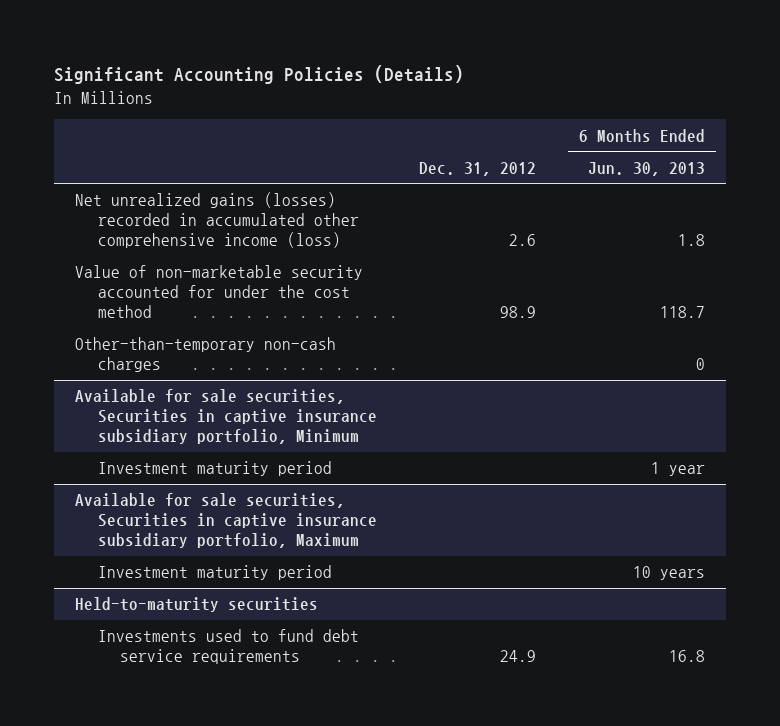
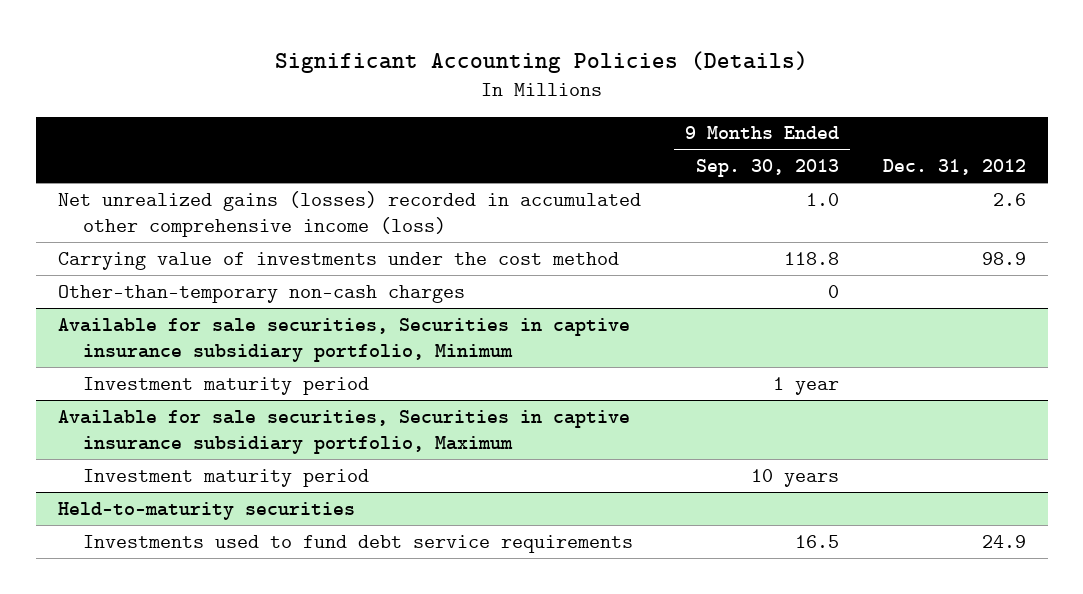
- | Dec. 31, 2012 | 6 Months Ended Jun. 30, 2013
+ | 9 Months Ended Sep. 30, 2013 | Dec. 31, 2012
- Value of non-marketable security accounted for under the cost method | 98.9 | 118.7
+ Carrying value of investments under the cost method | 118.8 | 98.9

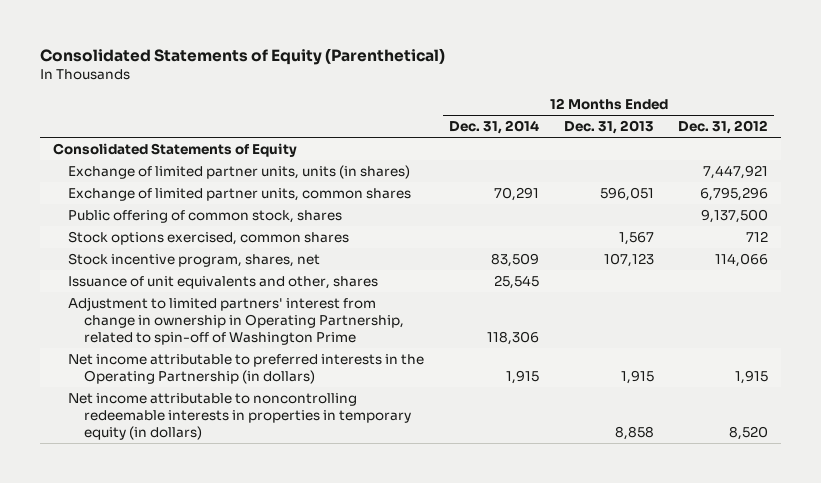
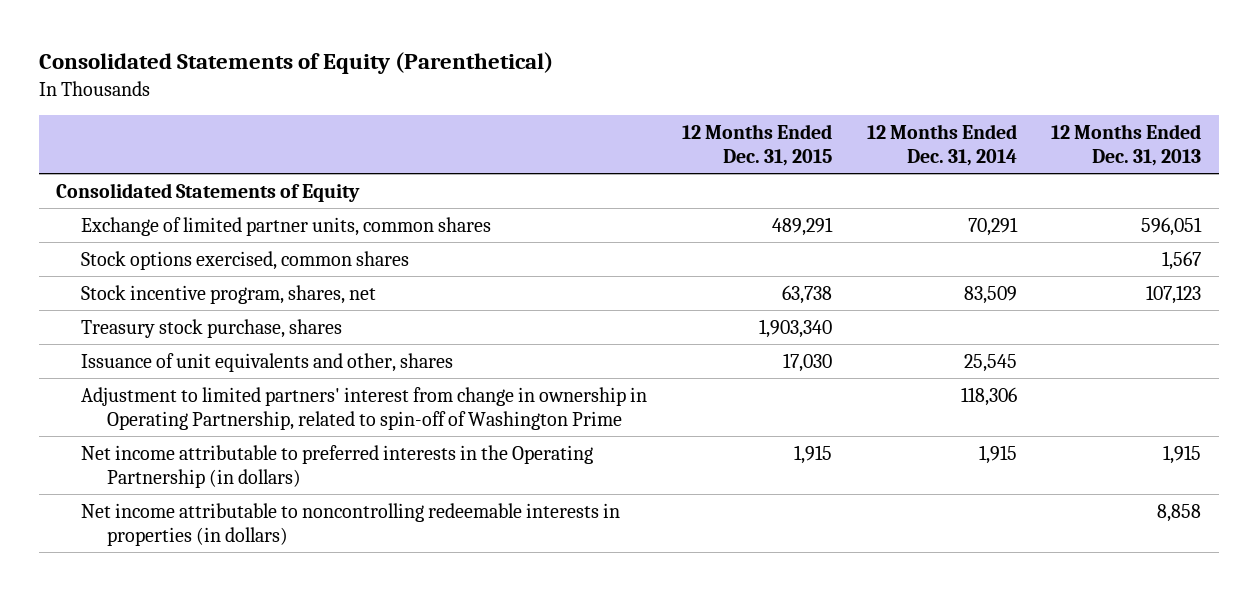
- | 12 Months Ended Dec. 31, 2014 | 12 Months Ended Dec. 31, 2013 | 12 Months Ended Dec. 31, 2012
+ | 12 Months Ended Dec. 31, 2015 | 12 Months Ended Dec. 31, 2014 | 12 Months Ended Dec. 31, 2013
- Exchange of limited partner units, units (in shares) | | | 7,447,921
- Public offering of common stock, shares | | | 9,137,500
+ Treasury stock purchase, shares | 1,903,340 | |
- Net income attributable to noncontrolling redeemable interests in properties in temporary equity (in dollars) | | 8,858 | 8,520
+ Net income attributable to noncontrolling redeemable interests in properties (in dollars) | | | 8,858

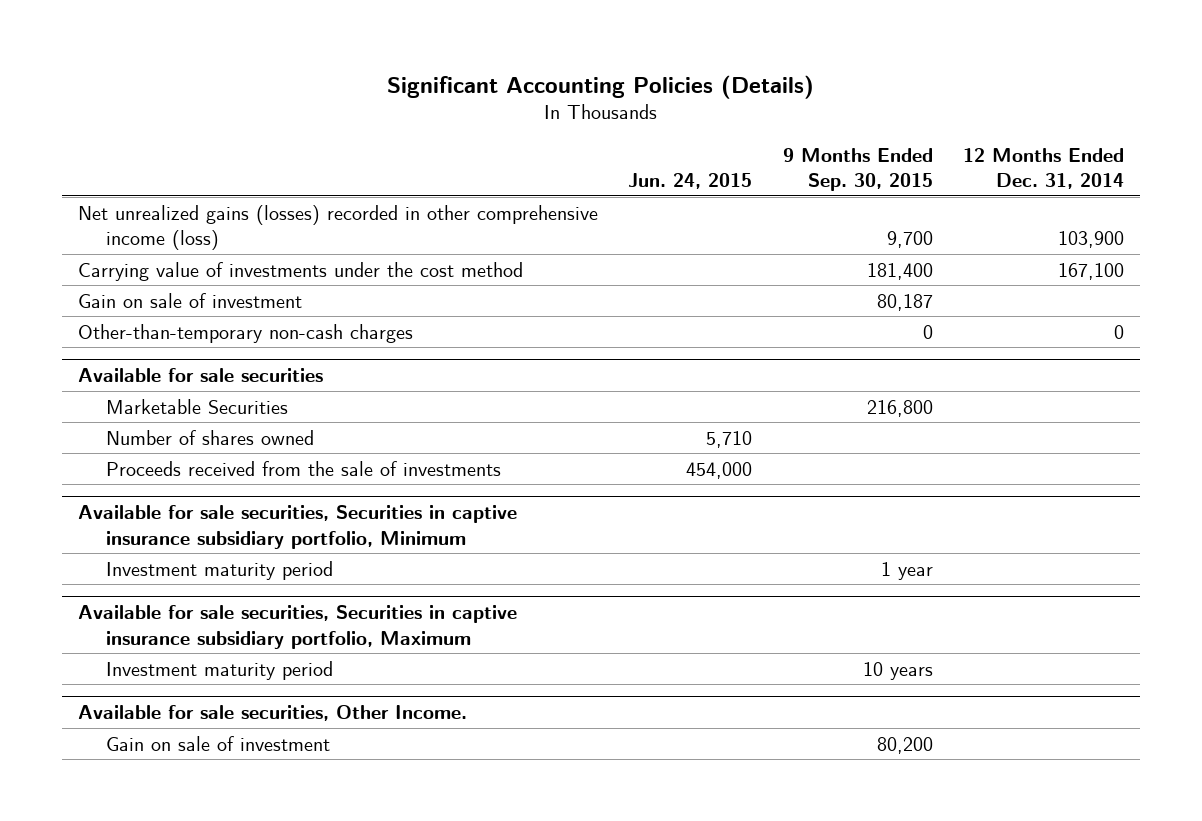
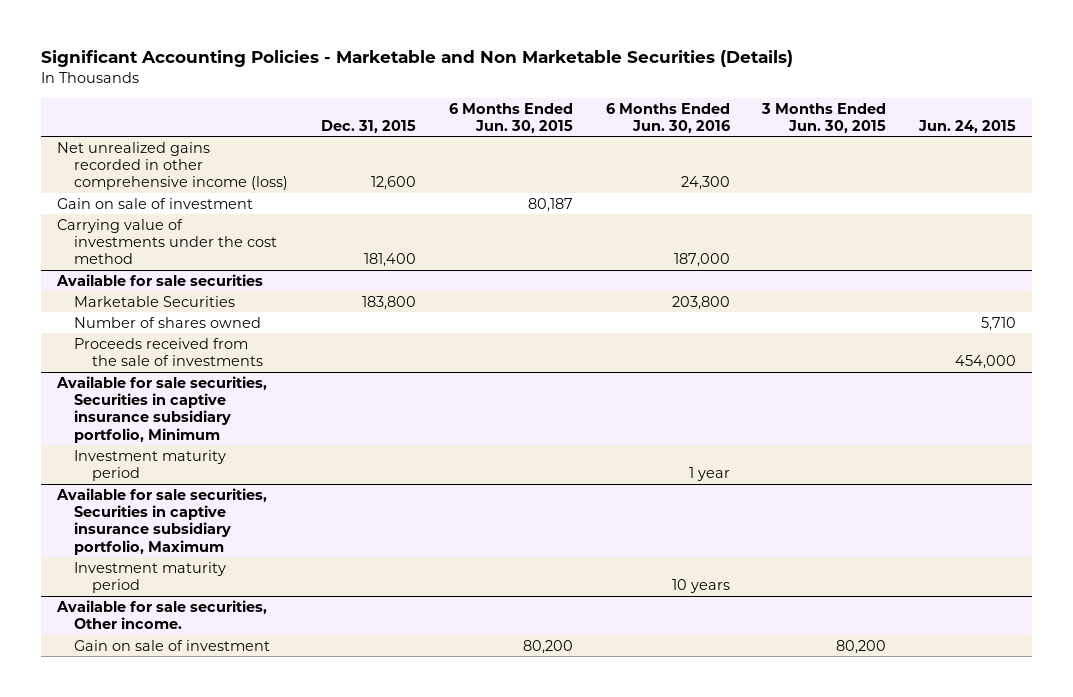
- Significant Accounting Policies (Details)
+ Significant Accounting Policies - Marketable and Non Marketable Securities (Details)
- | Jun. 24, 2015 | 9 Months Ended Sep. 30, 2015 | 12 Months Ended Dec. 31, 2014
+ | Dec. 31, 2015 | 6 Months Ended Jun. 30, 2015 | 6 Months Ended Jun. 30, 2016 | 3 Months Ended Jun. 30, 2015 | Jun. 24, 2015
- Net unrealized gains (losses) recorded in other comprehensive income (loss) | | 9,700 | 103,900
+ Net unrealized gains recorded in other comprehensive income (loss) | 12,600 | | 24,300 | |
- Other-than-temporary non-cash charges | | 0 | 0
moved down: Carrying value of investments under the cost method | 181,400 | | 187,000 | |
- Available for sale securities, Other Income.
+ Available for sale securities, Other income.

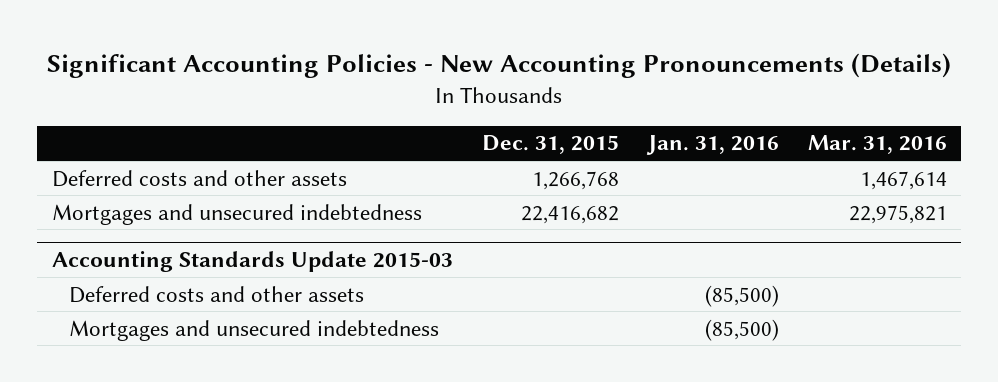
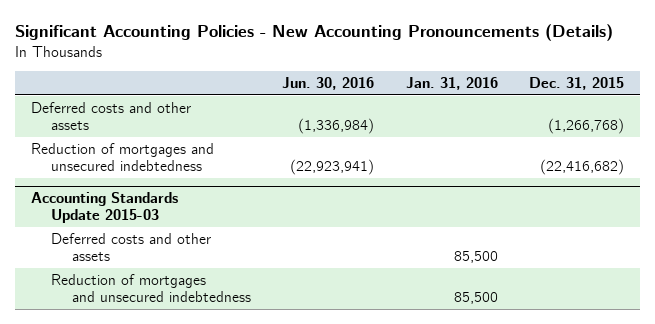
- | Dec. 31, 2015 | Jan. 31, 2016 | Mar. 31, 2016
+ | Jun. 30, 2016 | Jan. 31, 2016 | Dec. 31, 2015
- Deferred costs and other assets | 1,266,768 | | 1,467,614
- Mortgages and unsecured indebtedness | 22,416,682 | | 22,975,821
+ Deferred costs and other assets | (1,336,984) | | (1,266,768)
+ Reduction of mortgages and unsecured indebtedness | (22,923,941) | | (22,416,682)
@ Accounting Standards Update 2015-03
- Deferred costs and other assets | | (85,500) |
- Mortgages and unsecured indebtedness | | (85,500) |
+ Deferred costs and other assets | | 85,500 |
+ Reduction of mortgages and unsecured indebtedness | | 85,500 |

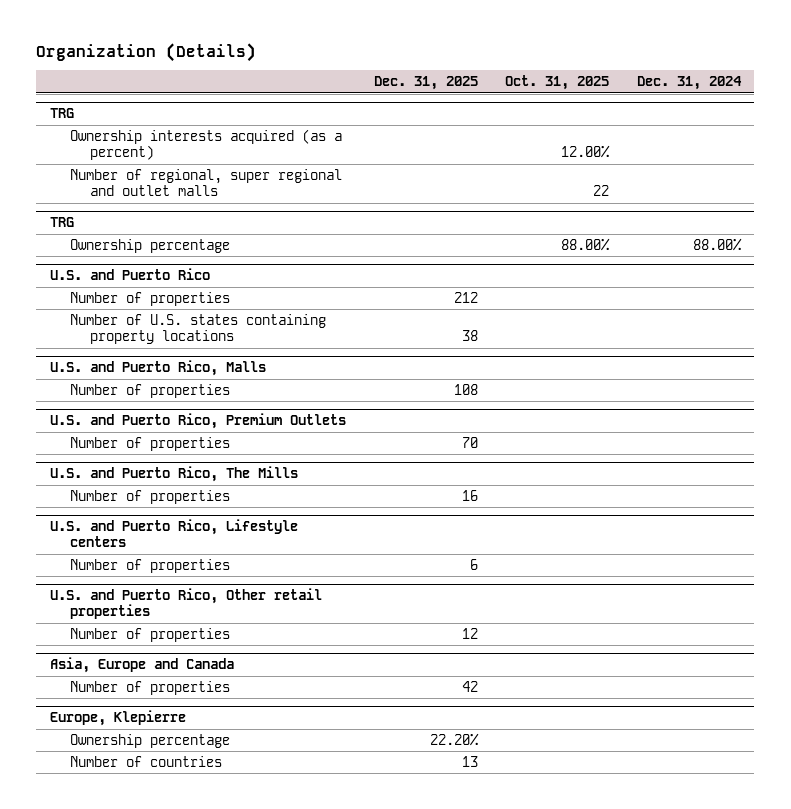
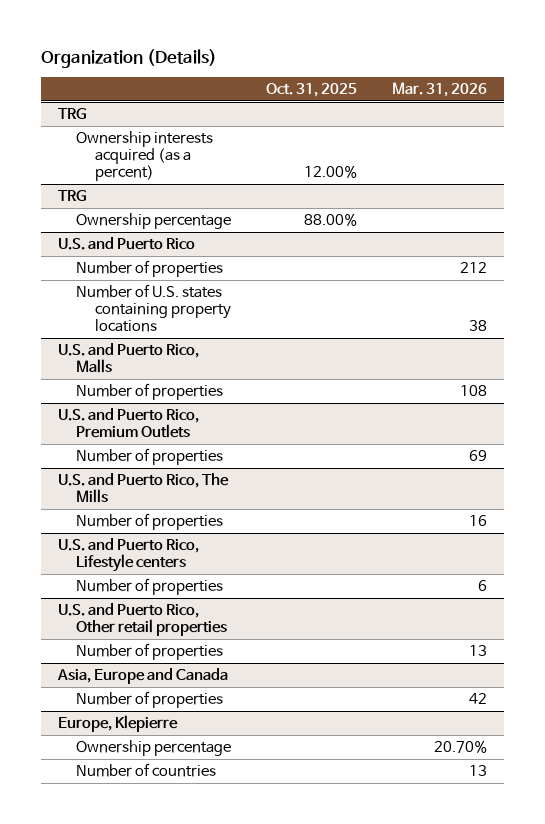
- | Dec. 31, 2025 | Oct. 31, 2025 | Dec. 31, 2024
+ | Oct. 31, 2025 | Mar. 31, 2026
@ TRG
- Number of regional, super regional and outlet malls | | 22 |

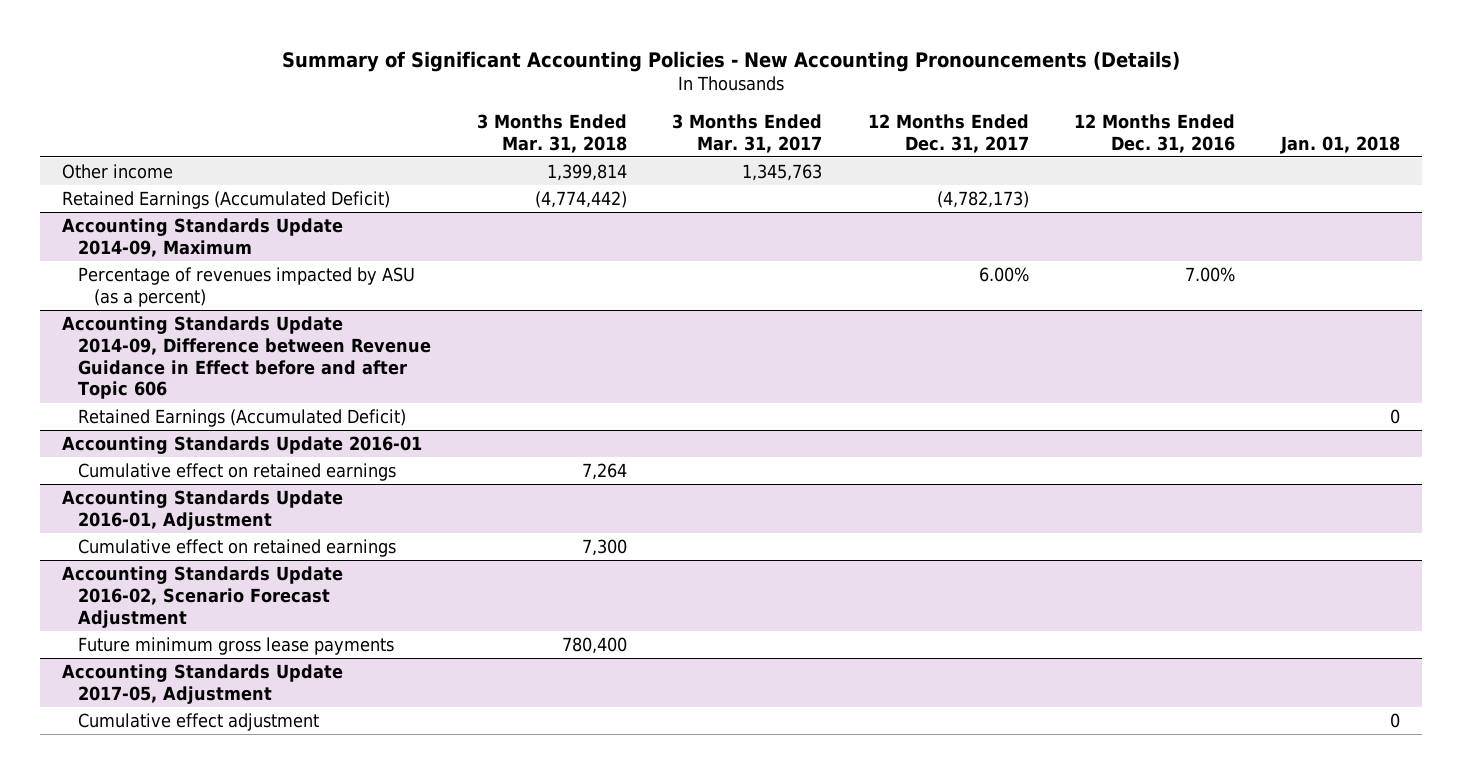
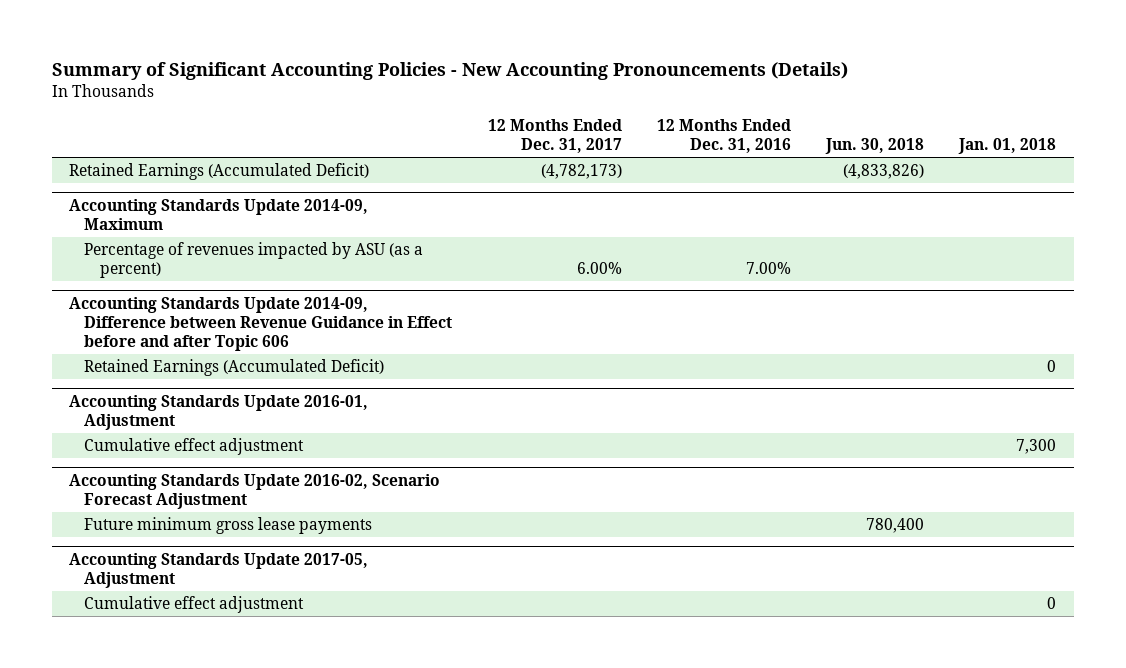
- | 3 Months Ended Mar. 31, 2018 | 3 Months Ended Mar. 31, 2017 | 12 Months Ended Dec. 31, 2017 | 12 Months Ended Dec. 31, 2016 | Jan. 01, 2018
+ | 12 Months Ended Dec. 31, 2017 | 12 Months Ended Dec. 31, 2016 | Jun. 30, 2018 | Jan. 01, 2018
- Other income | 1,399,814 | 1,345,763 | | |
- Accounting Standards Update 2016-01
- Cumulative effect on retained earnings | 7,264 | | | |
@ Accounting Standards Update 2016-01, Adjustment
- Cumulative effect on retained earnings | 7,300 | | | |
+ Cumulative effect adjustment | | | | 7,300

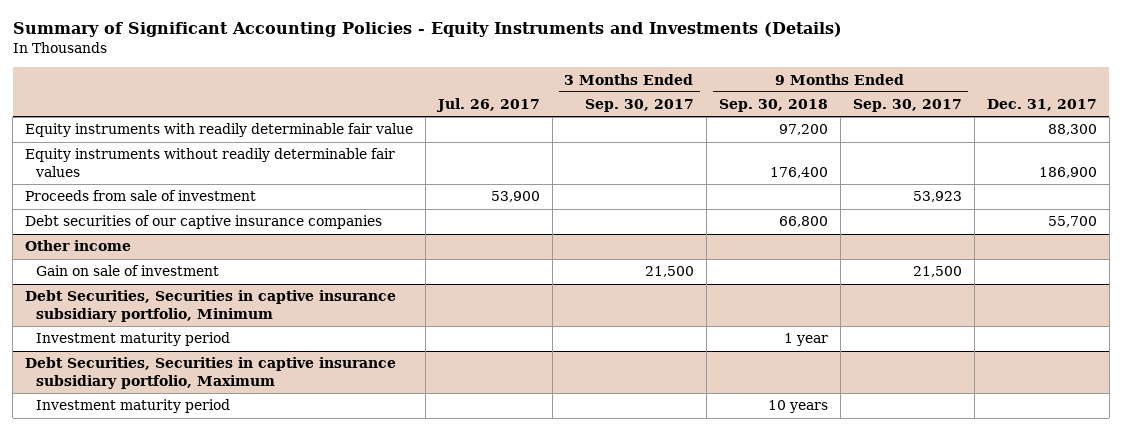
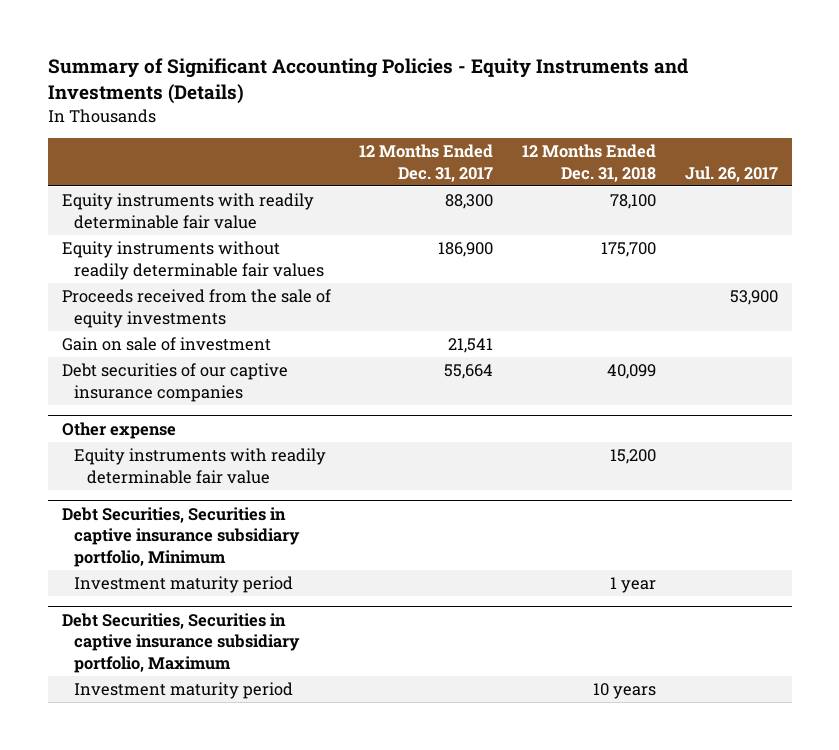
- | Jul. 26, 2017 | 3 Months Ended Sep. 30, 2017 | 9 Months Ended Sep. 30, 2018 | 9 Months Ended Sep. 30, 2017 | Dec. 31, 2017
+ | 12 Months Ended Dec. 31, 2017 | 12 Months Ended Dec. 31, 2018 | Jul. 26, 2017
- Proceeds from sale of investment | 53,900 | | | 53,923 |
+ Proceeds received from the sale of equity investments | | | 53,900
+ Gain on sale of investment | 21,541 | |
- Other income
- Gain on sale of investment | | 21,500 | | 21,500 |
+ Other expense
+ Equity instruments with readily determinable fair value | | 15,200 |

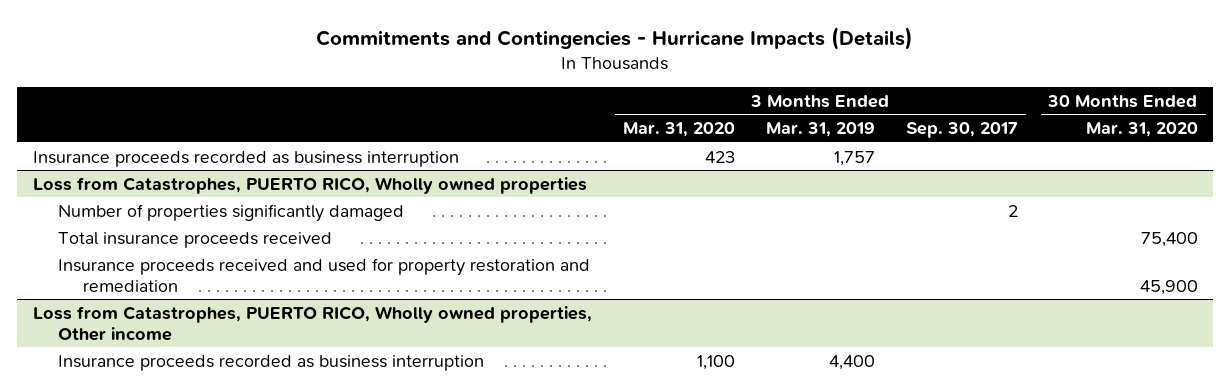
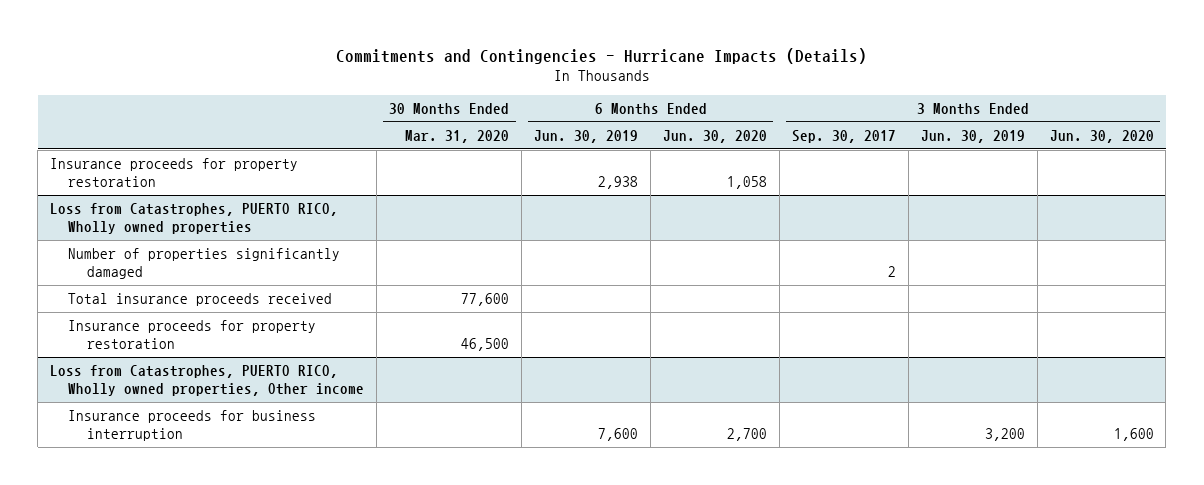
- | 3 Months Ended Mar. 31, 2020 | 3 Months Ended Mar. 31, 2019 | 3 Months Ended Sep. 30, 2017 | 30 Months Ended Mar. 31, 2020
+ | 30 Months Ended Mar. 31, 2020 | 6 Months Ended Jun. 30, 2019 | 6 Months Ended Jun. 30, 2020 | 3 Months Ended Sep. 30, 2017 | 3 Months Ended Jun. 30, 2019 | 3 Months Ended Jun. 30, 2020
- Insurance proceeds recorded as business interruption | 423 | 1,757 | |
+ Insurance proceeds for property restoration | | 2,938 | 1,058 | | |
@ Loss from Catastrophes, PUERTO RICO, Wholly owned properties
- Total insurance proceeds received | | | | 75,400
- Insurance proceeds received and used for property restoration and remediation | | | | 45,900
+ Total insurance proceeds received | 77,600 | | | | |
+ Insurance proceeds for property restoration | 46,500 | | | | |
@ Loss from Catastrophes, PUERTO RICO, Wholly owned properties, Other income
- Insurance proceeds recorded as business interruption | 1,100 | 4,400 | |
+ Insurance proceeds for business interruption | | 7,600 | 2,700 | | 3,200 | 1,600

